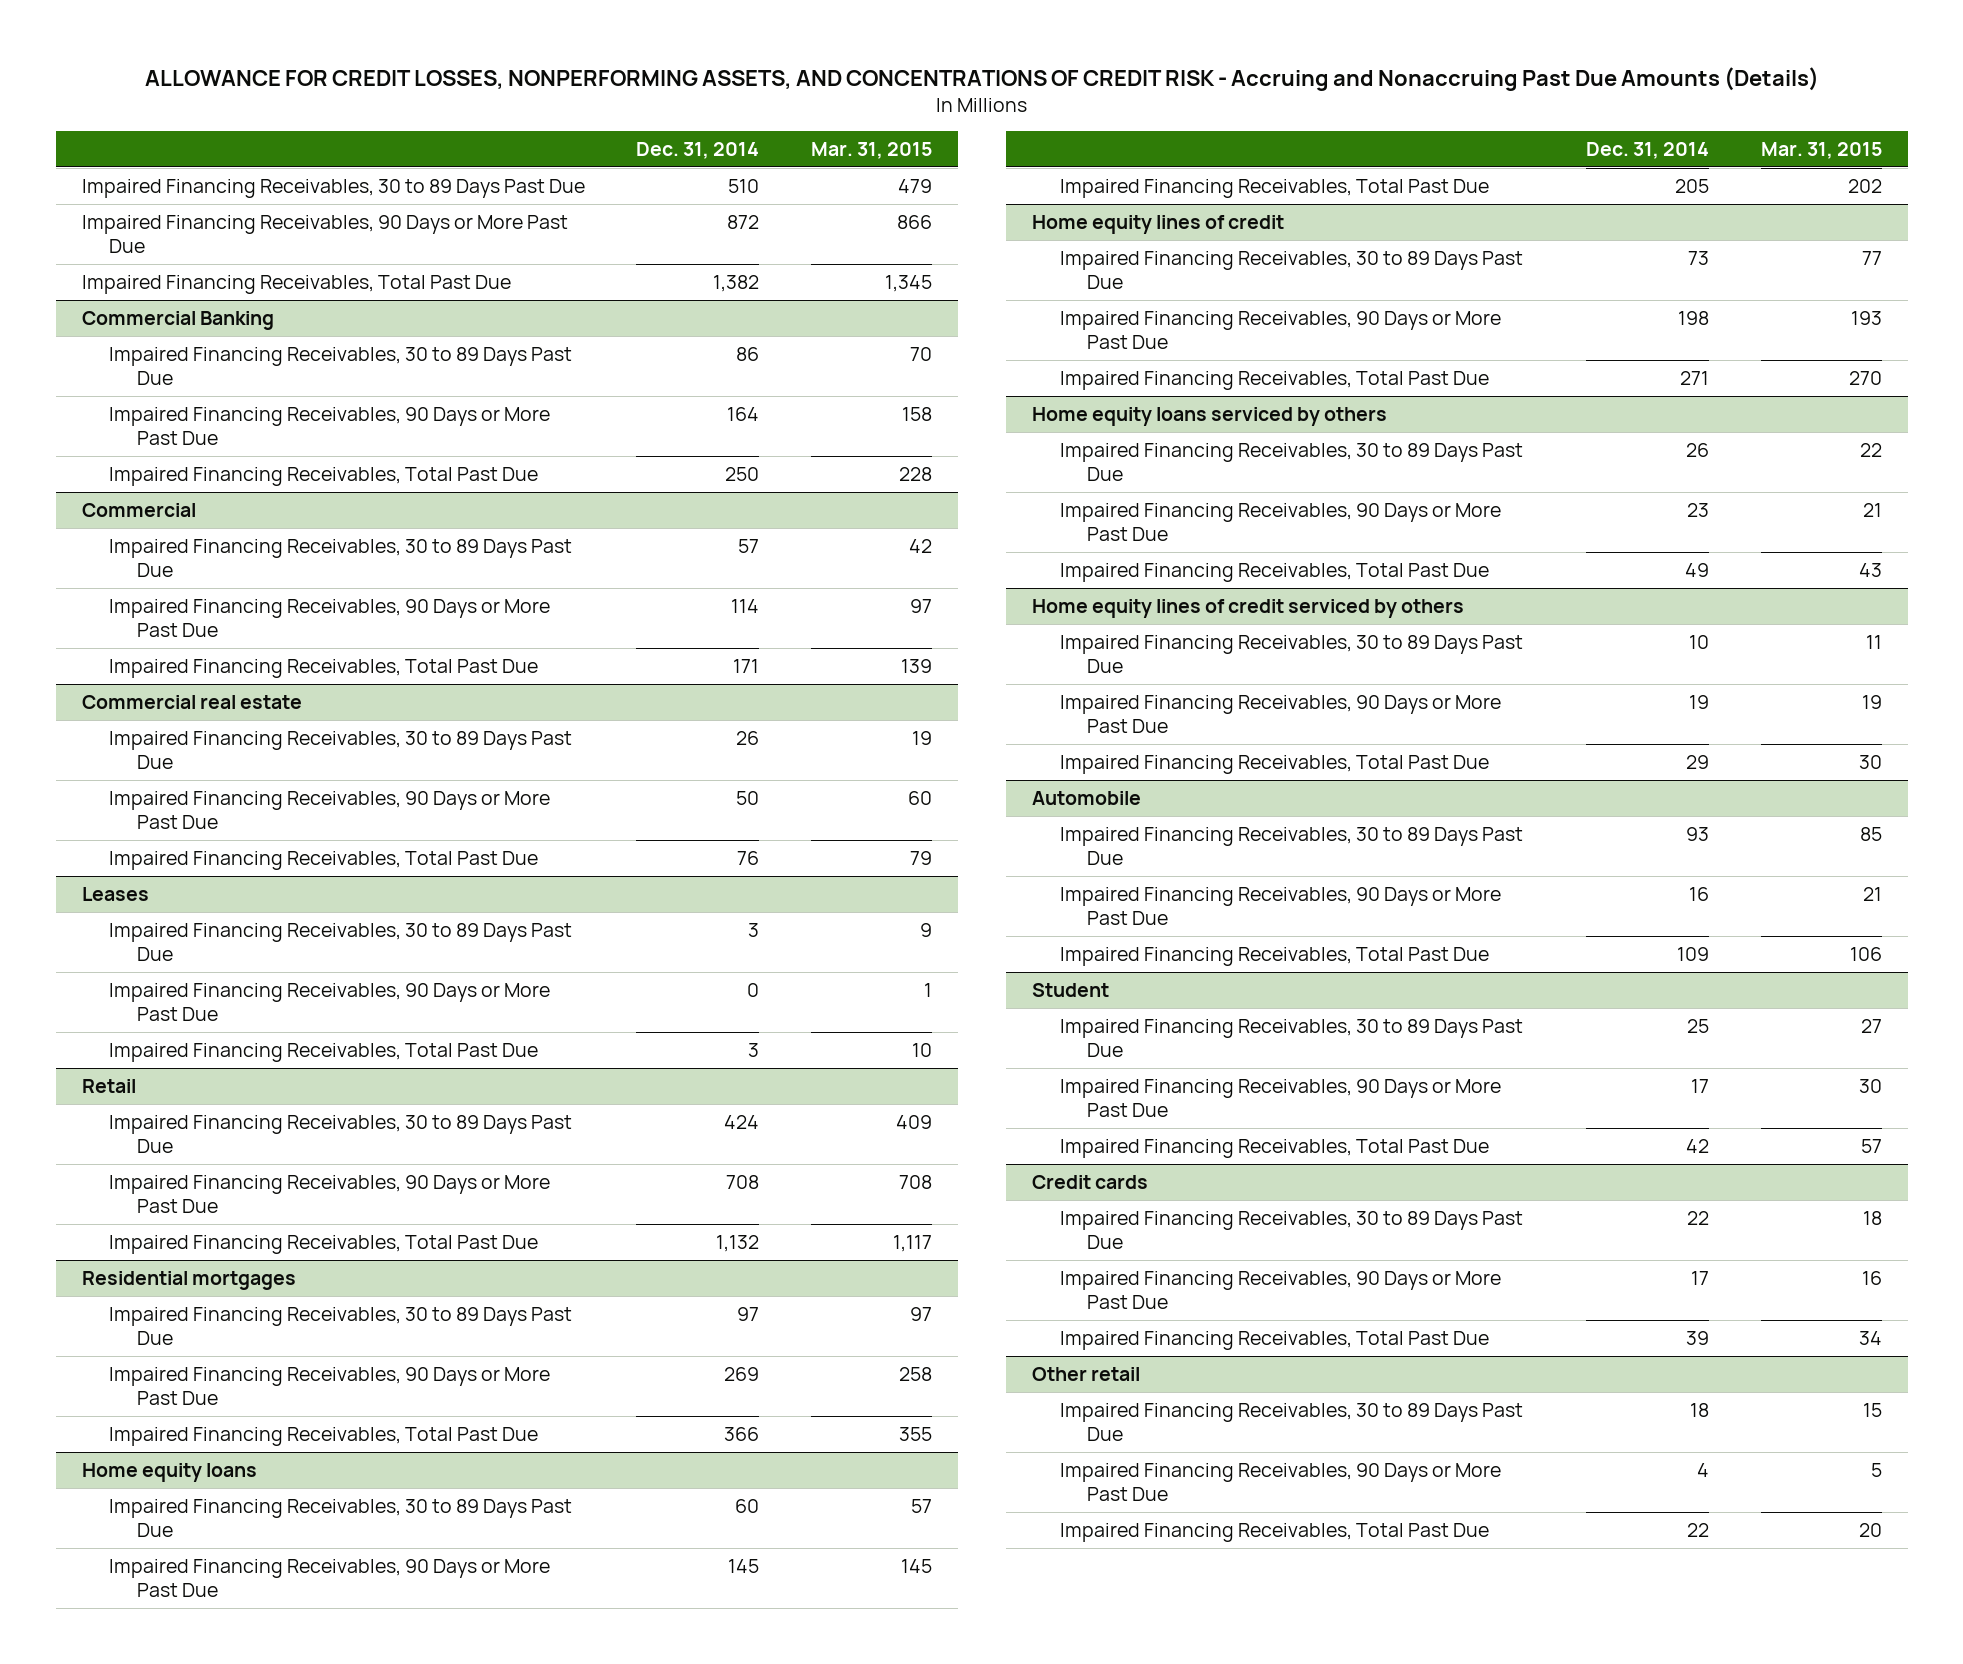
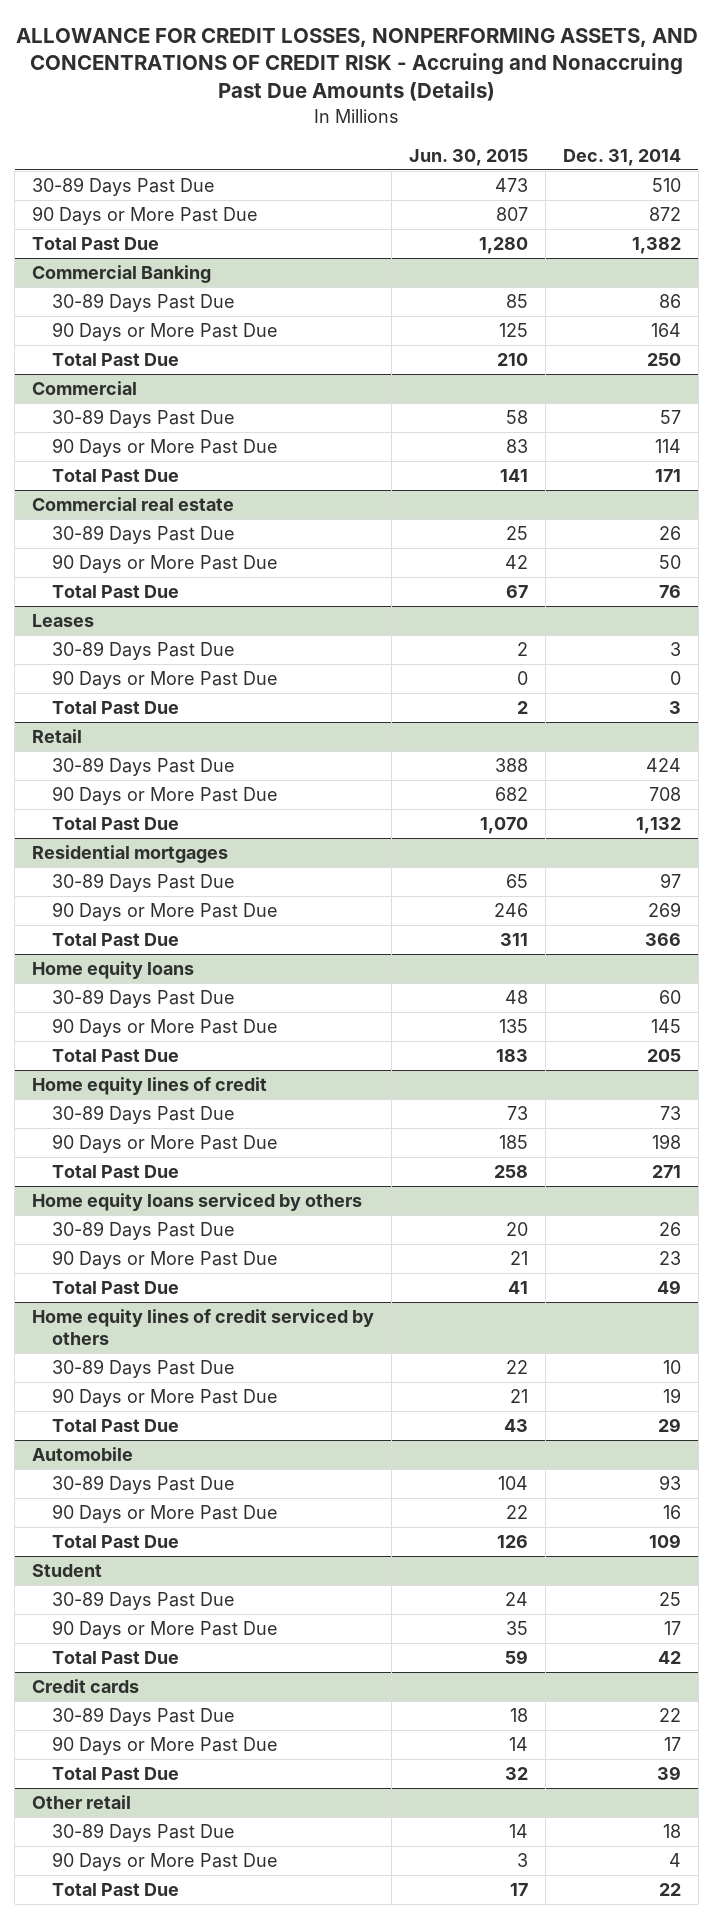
- | Dec. 31, 2014 | Mar. 31, 2015
+ | Jun. 30, 2015 | Dec. 31, 2014
- Impaired Financing Receivables, 30 to 89 Days Past Due | 510 | 479
- Impaired Financing Receivables, 90 Days or More Past Due | 872 | 866
- Impaired Financing Receivables, Total Past Due | 1,382 | 1,345
+ 30-89 Days Past Due | 473 | 510
+ 90 Days or More Past Due | 807 | 872
+ Total Past Due | 1,280 | 1,382
@ Commercial Banking
- Impaired Financing Receivables, 30 to 89 Days Past Due | 86 | 70
- Impaired Financing Receivables, 90 Days or More Past Due | 164 | 158
- Impaired Financing Receivables, Total Past Due | 250 | 228
+ 30-89 Days Past Due | 85 | 86
+ 90 Days or More Past Due | 125 | 164
+ Total Past Due | 210 | 250
@ Commercial
- Impaired Financing Receivables, 30 to 89 Days Past Due | 57 | 42
- Impaired Financing Receivables, 90 Days or More Past Due | 114 | 97
- Impaired Financing Receivables, Total Past Due | 171 | 139
+ 30-89 Days Past Due | 58 | 57
+ 90 Days or More Past Due | 83 | 114
+ Total Past Due | 141 | 171
@ Commercial real estate
- Impaired Financing Receivables, 30 to 89 Days Past Due | 26 | 19
- Impaired Financing Receivables, 90 Days or More Past Due | 50 | 60
- Impaired Financing Receivables, Total Past Due | 76 | 79
+ 30-89 Days Past Due | 25 | 26
+ 90 Days or More Past Due | 42 | 50
+ Total Past Due | 67 | 76
@ Leases
- Impaired Financing Receivables, 30 to 89 Days Past Due | 3 | 9
- Impaired Financing Receivables, 90 Days or More Past Due | 0 | 1
- Impaired Financing Receivables, Total Past Due | 3 | 10
+ 30-89 Days Past Due | 2 | 3
+ 90 Days or More Past Due | 0 | 0
+ Total Past Due | 2 | 3
@ Retail
- Impaired Financing Receivables, 30 to 89 Days Past Due | 424 | 409
- Impaired Financing Receivables, 90 Days or More Past Due | 708 | 708
- Impaired Financing Receivables, Total Past Due | 1,132 | 1,117
+ 30-89 Days Past Due | 388 | 424
+ 90 Days or More Past Due | 682 | 708
+ Total Past Due | 1,070 | 1,132
@ Residential mortgages
- Impaired Financing Receivables, 30 to 89 Days Past Due | 97 | 97
- Impaired Financing Receivables, 90 Days or More Past Due | 269 | 258
- Impaired Financing Receivables, Total Past Due | 366 | 355
+ 30-89 Days Past Due | 65 | 97
+ 90 Days or More Past Due | 246 | 269
+ Total Past Due | 311 | 366
@ Home equity loans
- Impaired Financing Receivables, 30 to 89 Days Past Due | 60 | 57
- Impaired Financing Receivables, 90 Days or More Past Due | 145 | 145
- Impaired Financing Receivables, Total Past Due | 205 | 202
+ 30-89 Days Past Due | 48 | 60
+ 90 Days or More Past Due | 135 | 145
+ Total Past Due | 183 | 205
@ Home equity lines of credit
- Impaired Financing Receivables, 30 to 89 Days Past Due | 73 | 77
- Impaired Financing Receivables, 90 Days or More Past Due | 198 | 193
- Impaired Financing Receivables, Total Past Due | 271 | 270
+ 30-89 Days Past Due | 73 | 73
+ 90 Days or More Past Due | 185 | 198
+ Total Past Due | 258 | 271
@ Home equity loans serviced by others
- Impaired Financing Receivables, 30 to 89 Days Past Due | 26 | 22
- Impaired Financing Receivables, 90 Days or More Past Due | 23 | 21
- Impaired Financing Receivables, Total Past Due | 49 | 43
+ 30-89 Days Past Due | 20 | 26
+ 90 Days or More Past Due | 21 | 23
+ Total Past Due | 41 | 49
@ Home equity lines of credit serviced by others
- Impaired Financing Receivables, 30 to 89 Days Past Due | 10 | 11
- Impaired Financing Receivables, 90 Days or More Past Due | 19 | 19
- Impaired Financing Receivables, Total Past Due | 29 | 30
+ 30-89 Days Past Due | 22 | 10
+ 90 Days or More Past Due | 21 | 19
+ Total Past Due | 43 | 29
@ Automobile
- Impaired Financing Receivables, 30 to 89 Days Past Due | 93 | 85
- Impaired Financing Receivables, 90 Days or More Past Due | 16 | 21
- Impaired Financing Receivables, Total Past Due | 109 | 106
+ 30-89 Days Past Due | 104 | 93
+ 90 Days or More Past Due | 22 | 16
+ Total Past Due | 126 | 109
@ Student
- Impaired Financing Receivables, 30 to 89 Days Past Due | 25 | 27
- Impaired Financing Receivables, 90 Days or More Past Due | 17 | 30
- Impaired Financing Receivables, Total Past Due | 42 | 57
+ 30-89 Days Past Due | 24 | 25
+ 90 Days or More Past Due | 35 | 17
+ Total Past Due | 59 | 42
@ Credit cards
- Impaired Financing Receivables, 30 to 89 Days Past Due | 22 | 18
- Impaired Financing Receivables, 90 Days or More Past Due | 17 | 16
- Impaired Financing Receivables, Total Past Due | 39 | 34
+ 30-89 Days Past Due | 18 | 22
+ 90 Days or More Past Due | 14 | 17
+ Total Past Due | 32 | 39
@ Other retail
- Impaired Financing Receivables, 30 to 89 Days Past Due | 18 | 15
- Impaired Financing Receivables, 90 Days or More Past Due | 4 | 5
- Impaired Financing Receivables, Total Past Due | 22 | 20
+ 30-89 Days Past Due | 14 | 18
+ 90 Days or More Past Due | 3 | 4
+ Total Past Due | 17 | 22

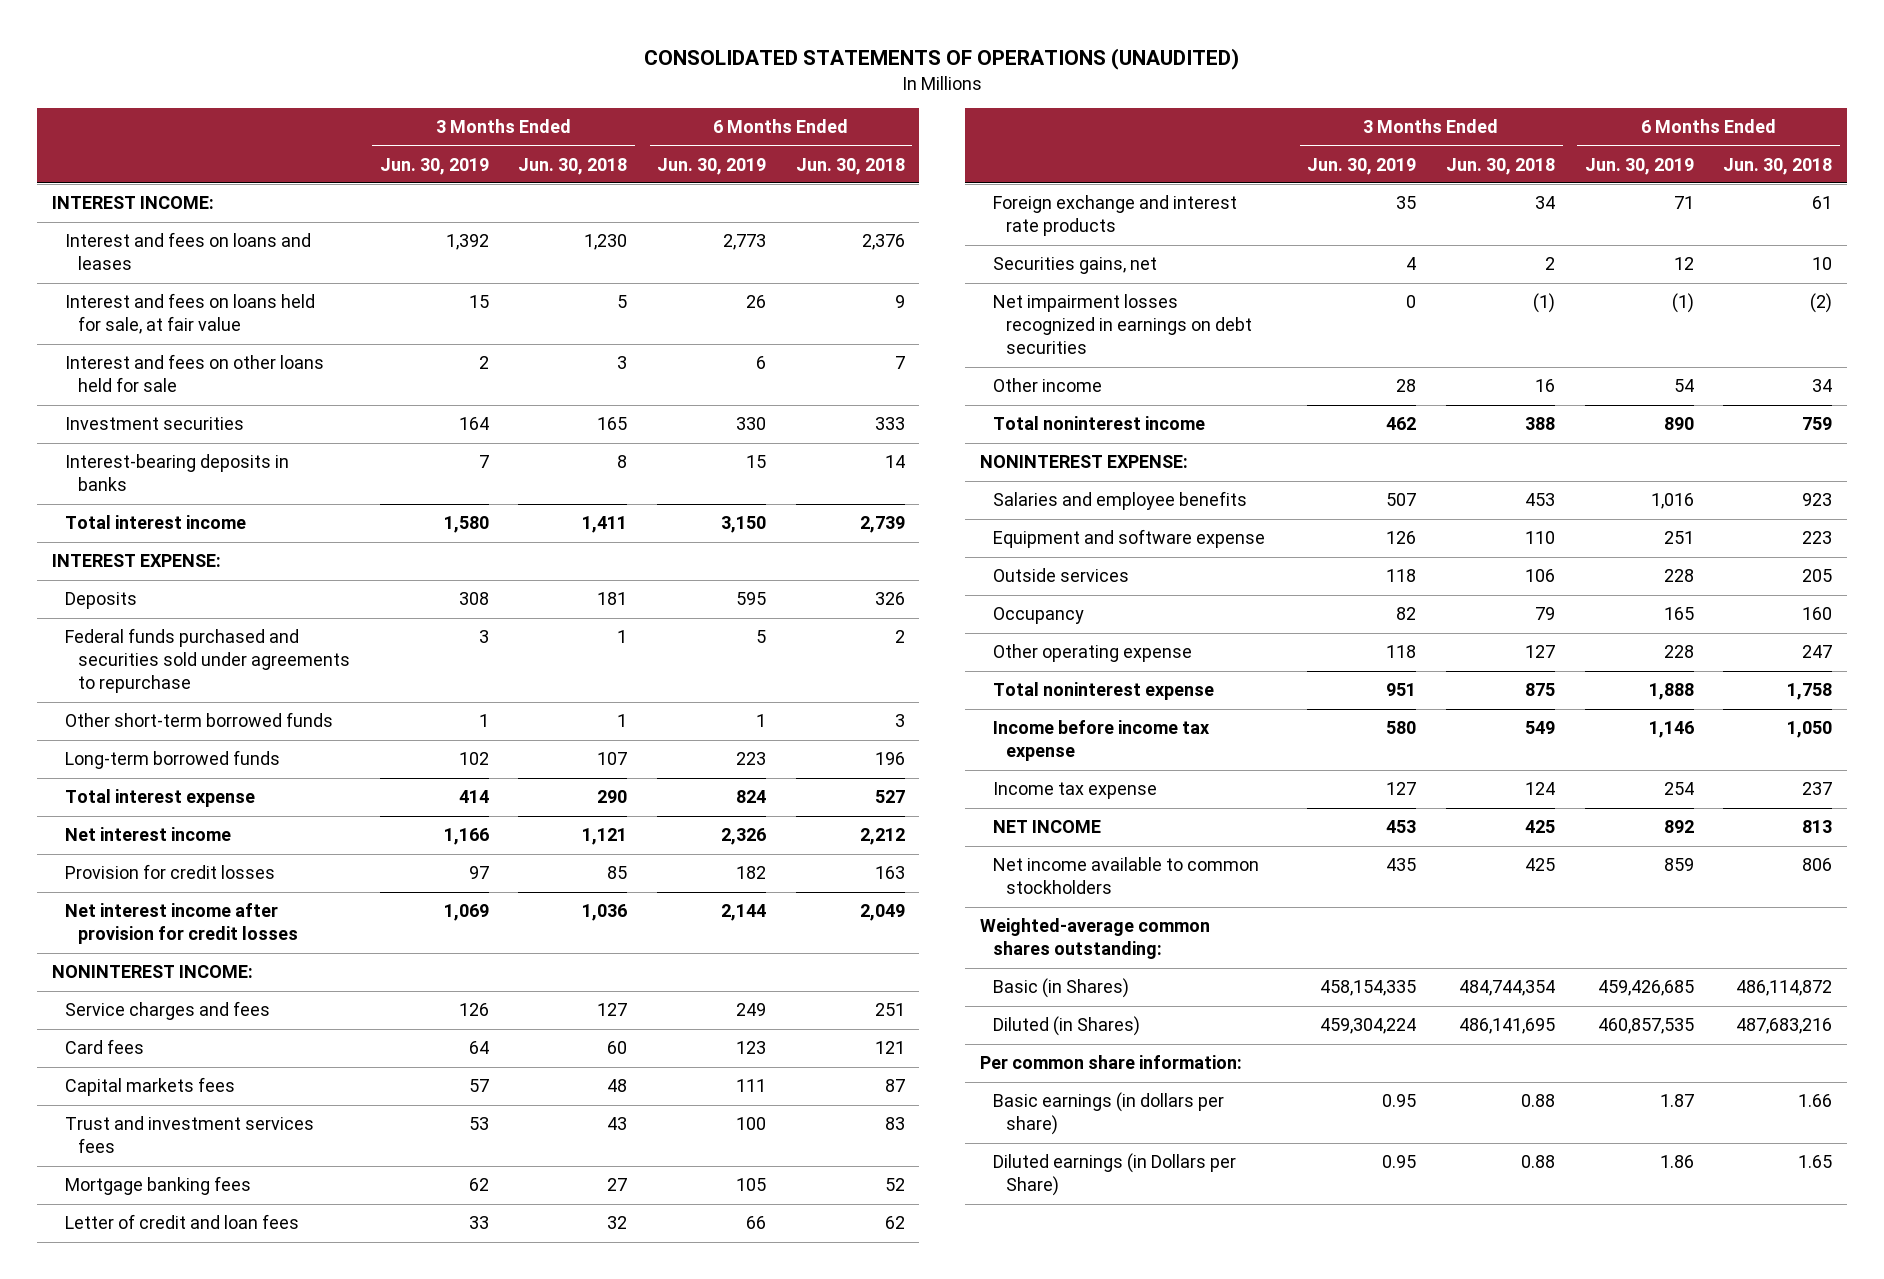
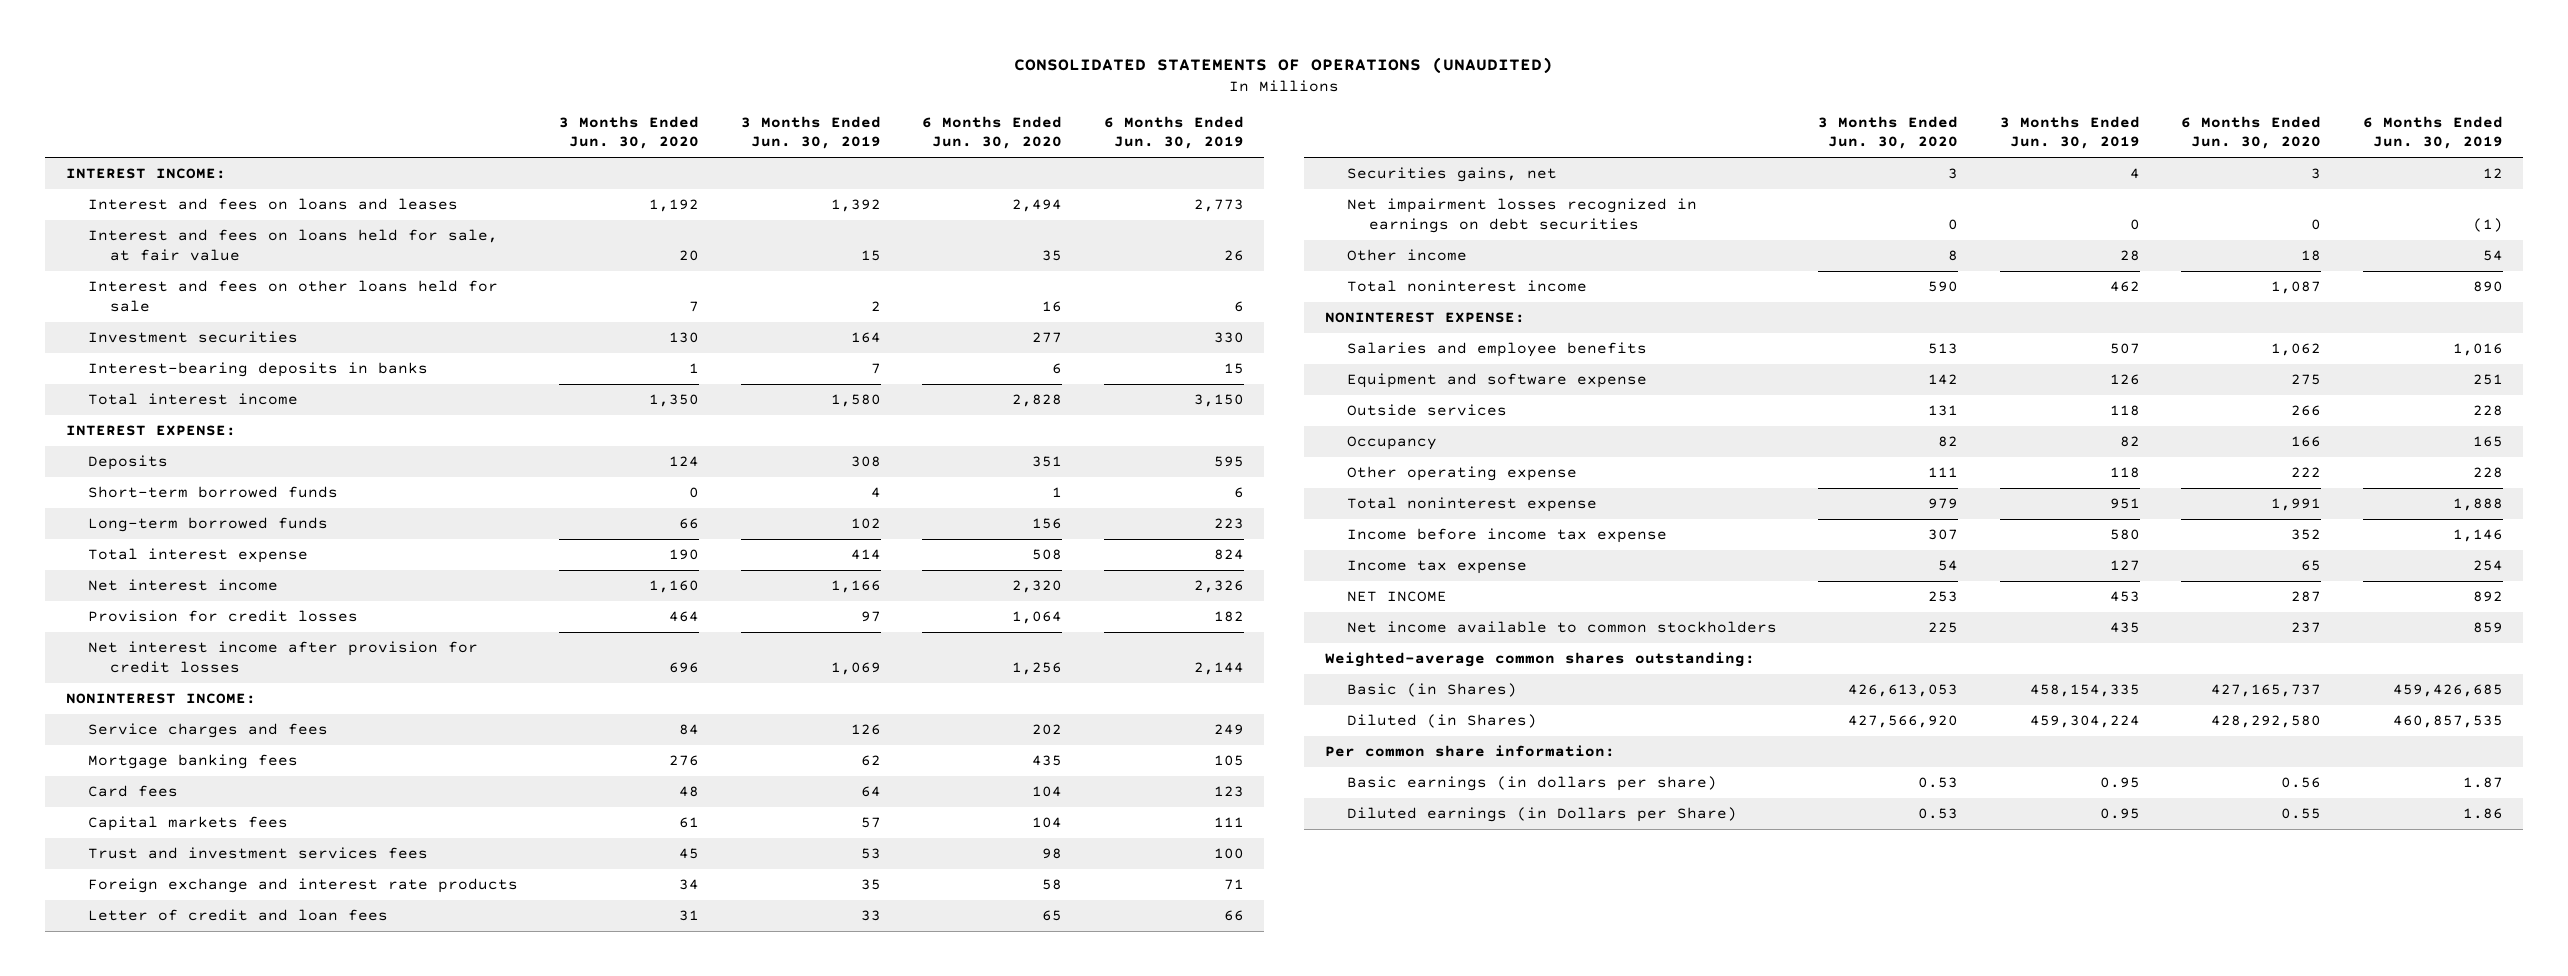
- | 3 Months Ended Jun. 30, 2019 | 3 Months Ended Jun. 30, 2018 | 6 Months Ended Jun. 30, 2019 | 6 Months Ended Jun. 30, 2018
+ | 3 Months Ended Jun. 30, 2020 | 3 Months Ended Jun. 30, 2019 | 6 Months Ended Jun. 30, 2020 | 6 Months Ended Jun. 30, 2019
- Federal funds purchased and securities sold under agreements to repurchase | 3 | 1 | 5 | 2
- Other short-term borrowed funds | 1 | 1 | 1 | 3
+ Short-term borrowed funds | 0 | 4 | 1 | 6
moved up: Mortgage banking fees | 276 | 62 | 435 | 105
moved down: Letter of credit and loan fees | 31 | 33 | 65 | 66

